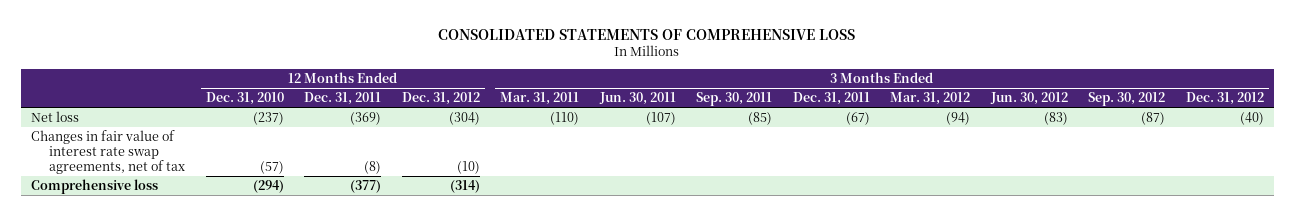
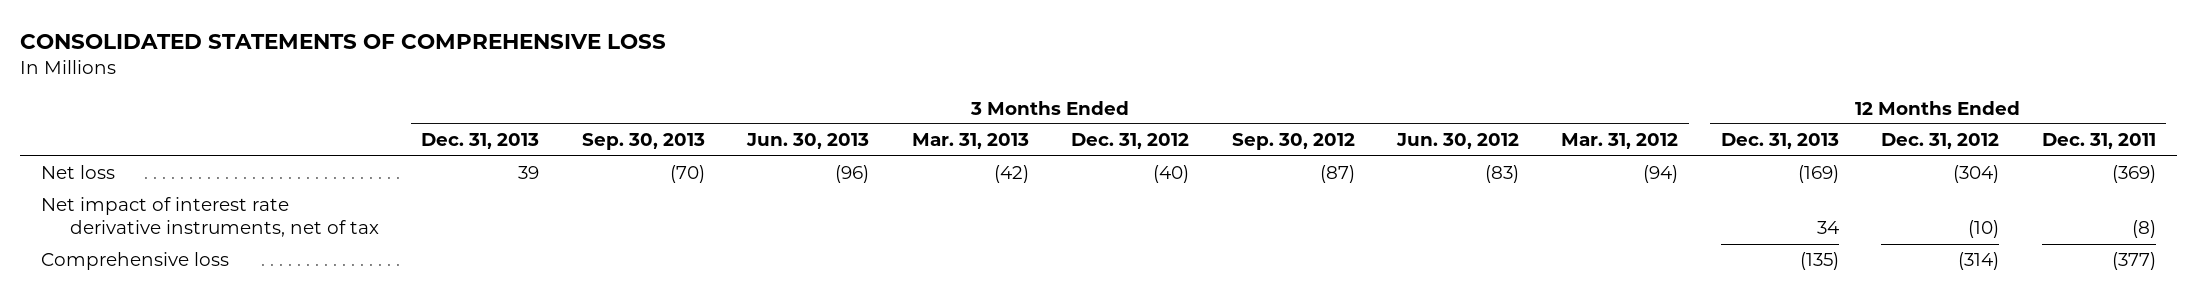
- | 12 Months Ended Dec. 31, 2010 | 12 Months Ended Dec. 31, 2011 | 12 Months Ended Dec. 31, 2012 | 3 Months Ended Mar. 31, 2011 | 3 Months Ended Jun. 30, 2011 | 3 Months Ended Sep. 30, 2011 | 3 Months Ended Dec. 31, 2011 | 3 Months Ended Mar. 31, 2012 | 3 Months Ended Jun. 30, 2012 | 3 Months Ended Sep. 30, 2012 | 3 Months Ended Dec. 31, 2012
+ | 3 Months Ended Dec. 31, 2013 | 3 Months Ended Sep. 30, 2013 | 3 Months Ended Jun. 30, 2013 | 3 Months Ended Mar. 31, 2013 | 3 Months Ended Dec. 31, 2012 | 3 Months Ended Sep. 30, 2012 | 3 Months Ended Jun. 30, 2012 | 3 Months Ended Mar. 31, 2012 | 12 Months Ended Dec. 31, 2013 | 12 Months Ended Dec. 31, 2012 | 12 Months Ended Dec. 31, 2011
- Changes in fair value of interest rate swap agreements, net of tax | (57) | (8) | (10) | | | | | | | |
+ Net impact of interest rate derivative instruments, net of tax | | | | | | | | | 34 | (10) | (8)

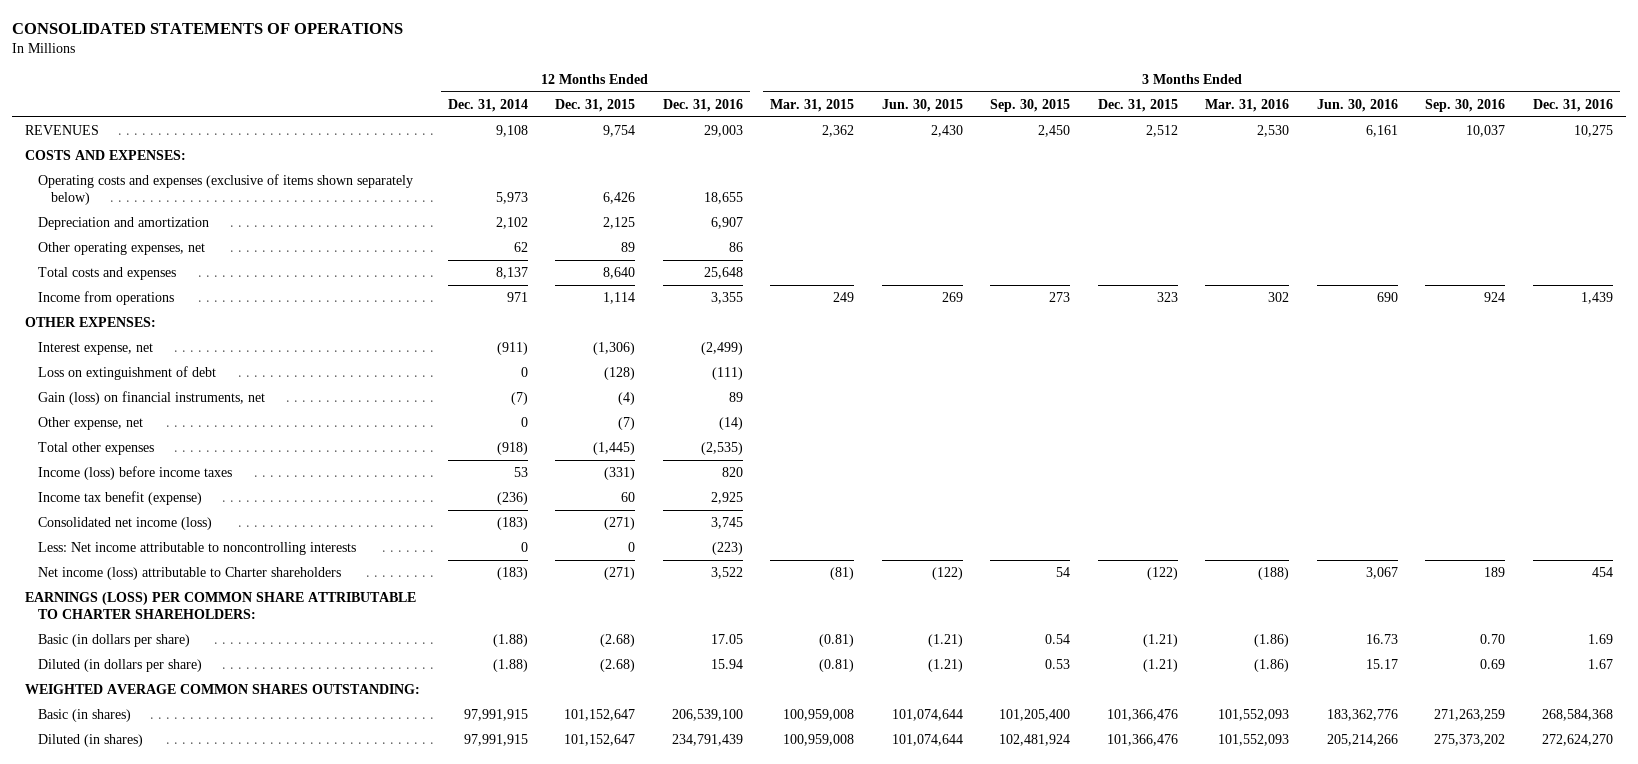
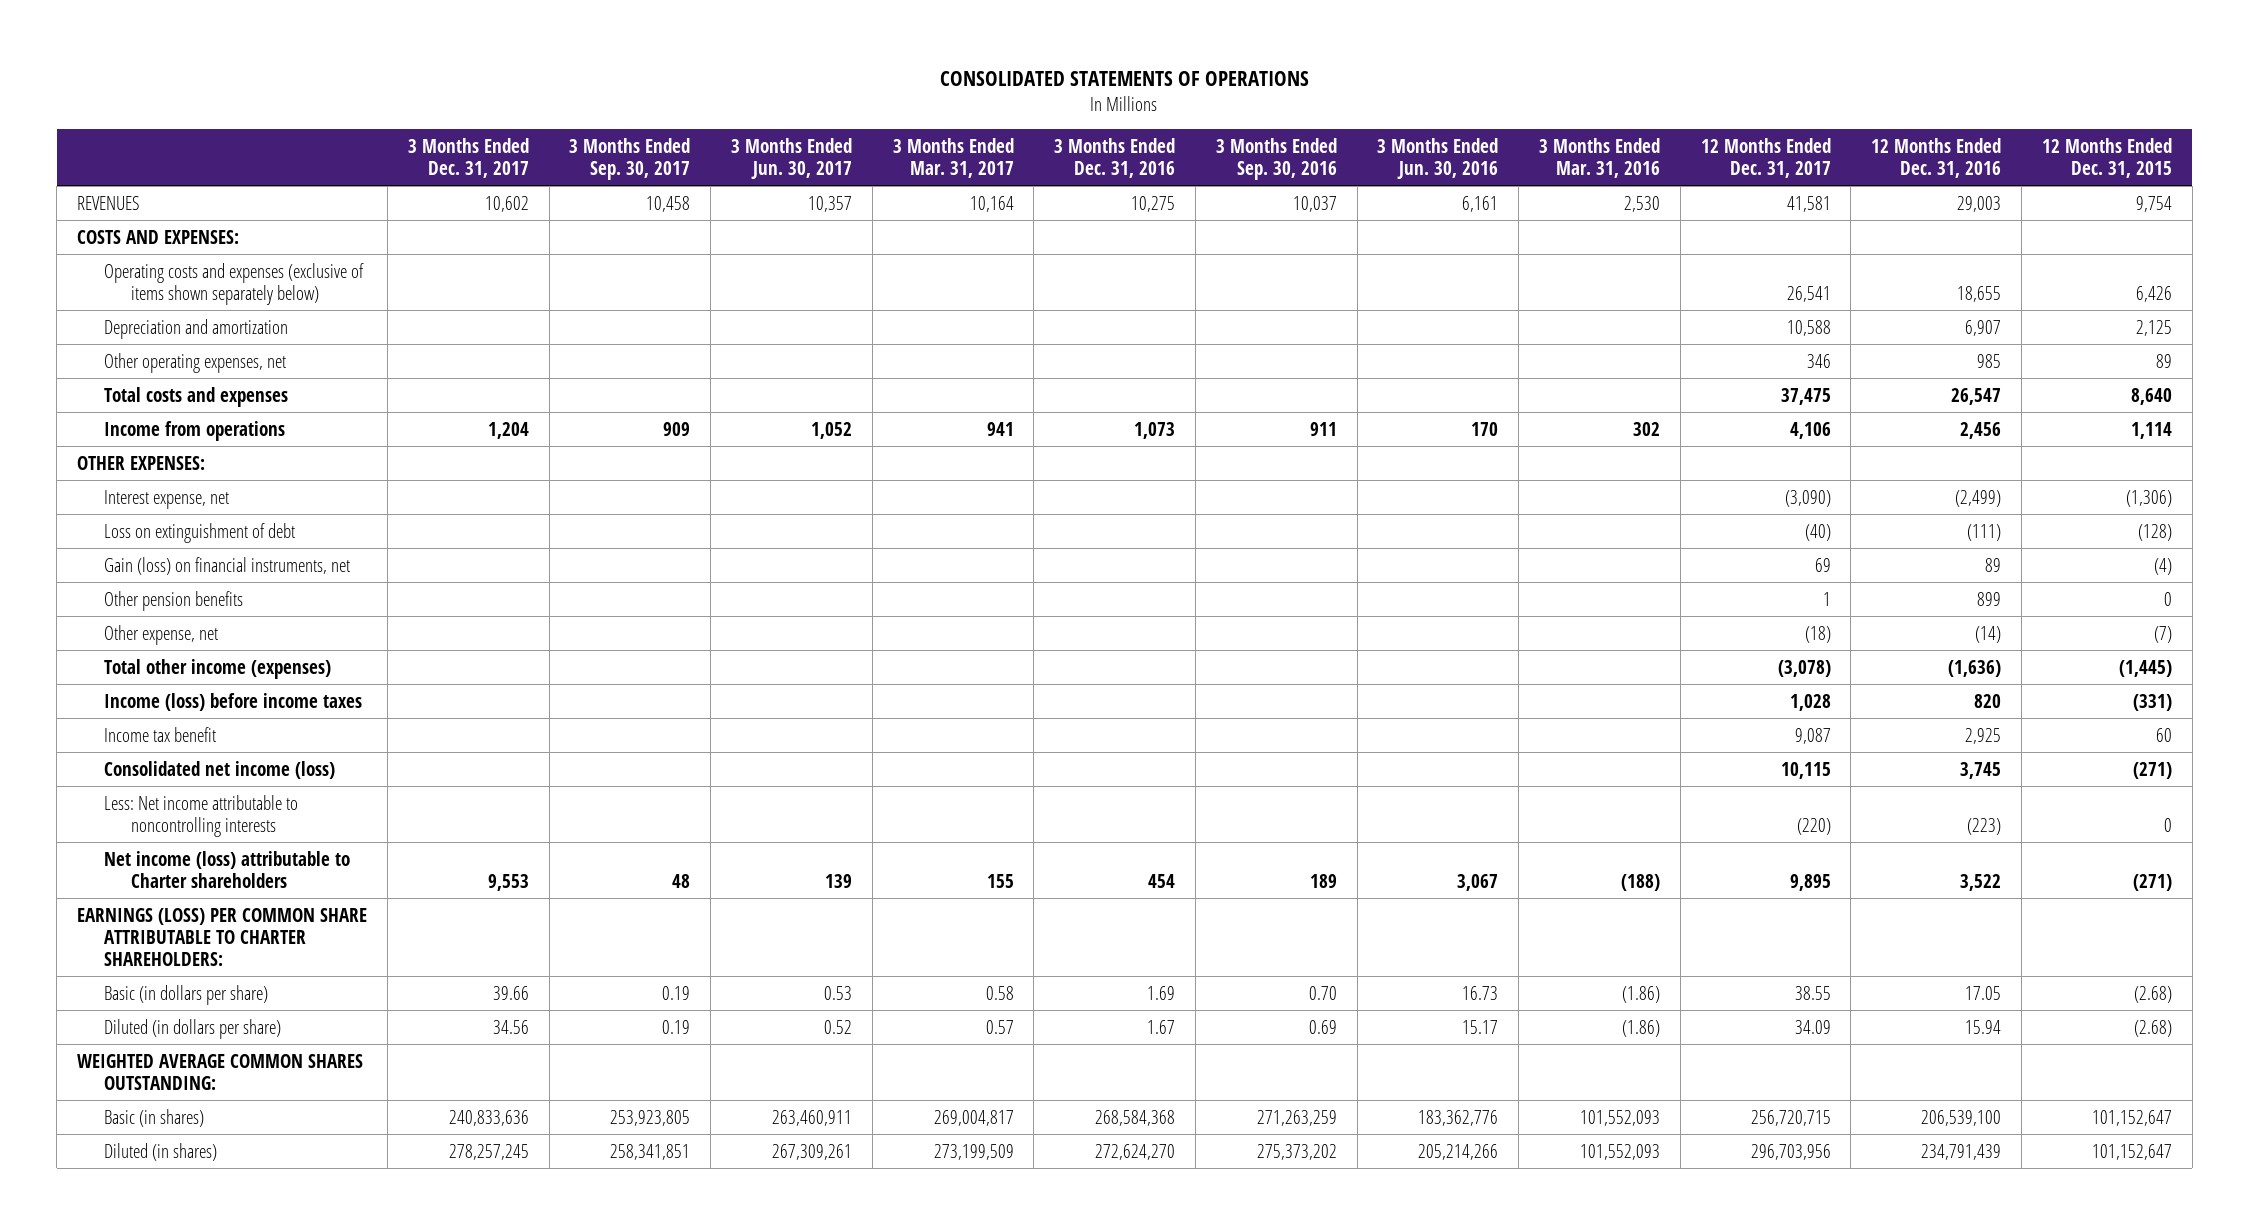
- | 12 Months Ended Dec. 31, 2014 | 12 Months Ended Dec. 31, 2015 | 12 Months Ended Dec. 31, 2016 | 3 Months Ended Mar. 31, 2015 | 3 Months Ended Jun. 30, 2015 | 3 Months Ended Sep. 30, 2015 | 3 Months Ended Dec. 31, 2015 | 3 Months Ended Mar. 31, 2016 | 3 Months Ended Jun. 30, 2016 | 3 Months Ended Sep. 30, 2016 | 3 Months Ended Dec. 31, 2016
+ | 3 Months Ended Dec. 31, 2017 | 3 Months Ended Sep. 30, 2017 | 3 Months Ended Jun. 30, 2017 | 3 Months Ended Mar. 31, 2017 | 3 Months Ended Dec. 31, 2016 | 3 Months Ended Sep. 30, 2016 | 3 Months Ended Jun. 30, 2016 | 3 Months Ended Mar. 31, 2016 | 12 Months Ended Dec. 31, 2017 | 12 Months Ended Dec. 31, 2016 | 12 Months Ended Dec. 31, 2015
- Other operating expenses, net | 62 | 89 | 86 | | | | | | | |
- Total costs and expenses | 8,137 | 8,640 | 25,648 | | | | | | | |
- Income from operations | 971 | 1,114 | 3,355 | 249 | 269 | 273 | 323 | 302 | 690 | 924 | 1,439
+ Other operating expenses, net | | | | | | | | | 346 | 985 | 89
+ Total costs and expenses | | | | | | | | | 37,475 | 26,547 | 8,640
+ Income from operations | 1,204 | 909 | 1,052 | 941 | 1,073 | 911 | 170 | 302 | 4,106 | 2,456 | 1,114
+ Other pension benefits | | | | | | | | | 1 | 899 | 0
- Total other expenses | (918) | (1,445) | (2,535) | | | | | | | |
+ Total other income (expenses) | | | | | | | | | (3,078) | (1,636) | (1,445)
- Income tax benefit (expense) | (236) | 60 | 2,925 | | | | | | | |
+ Income tax benefit | | | | | | | | | 9,087 | 2,925 | 60

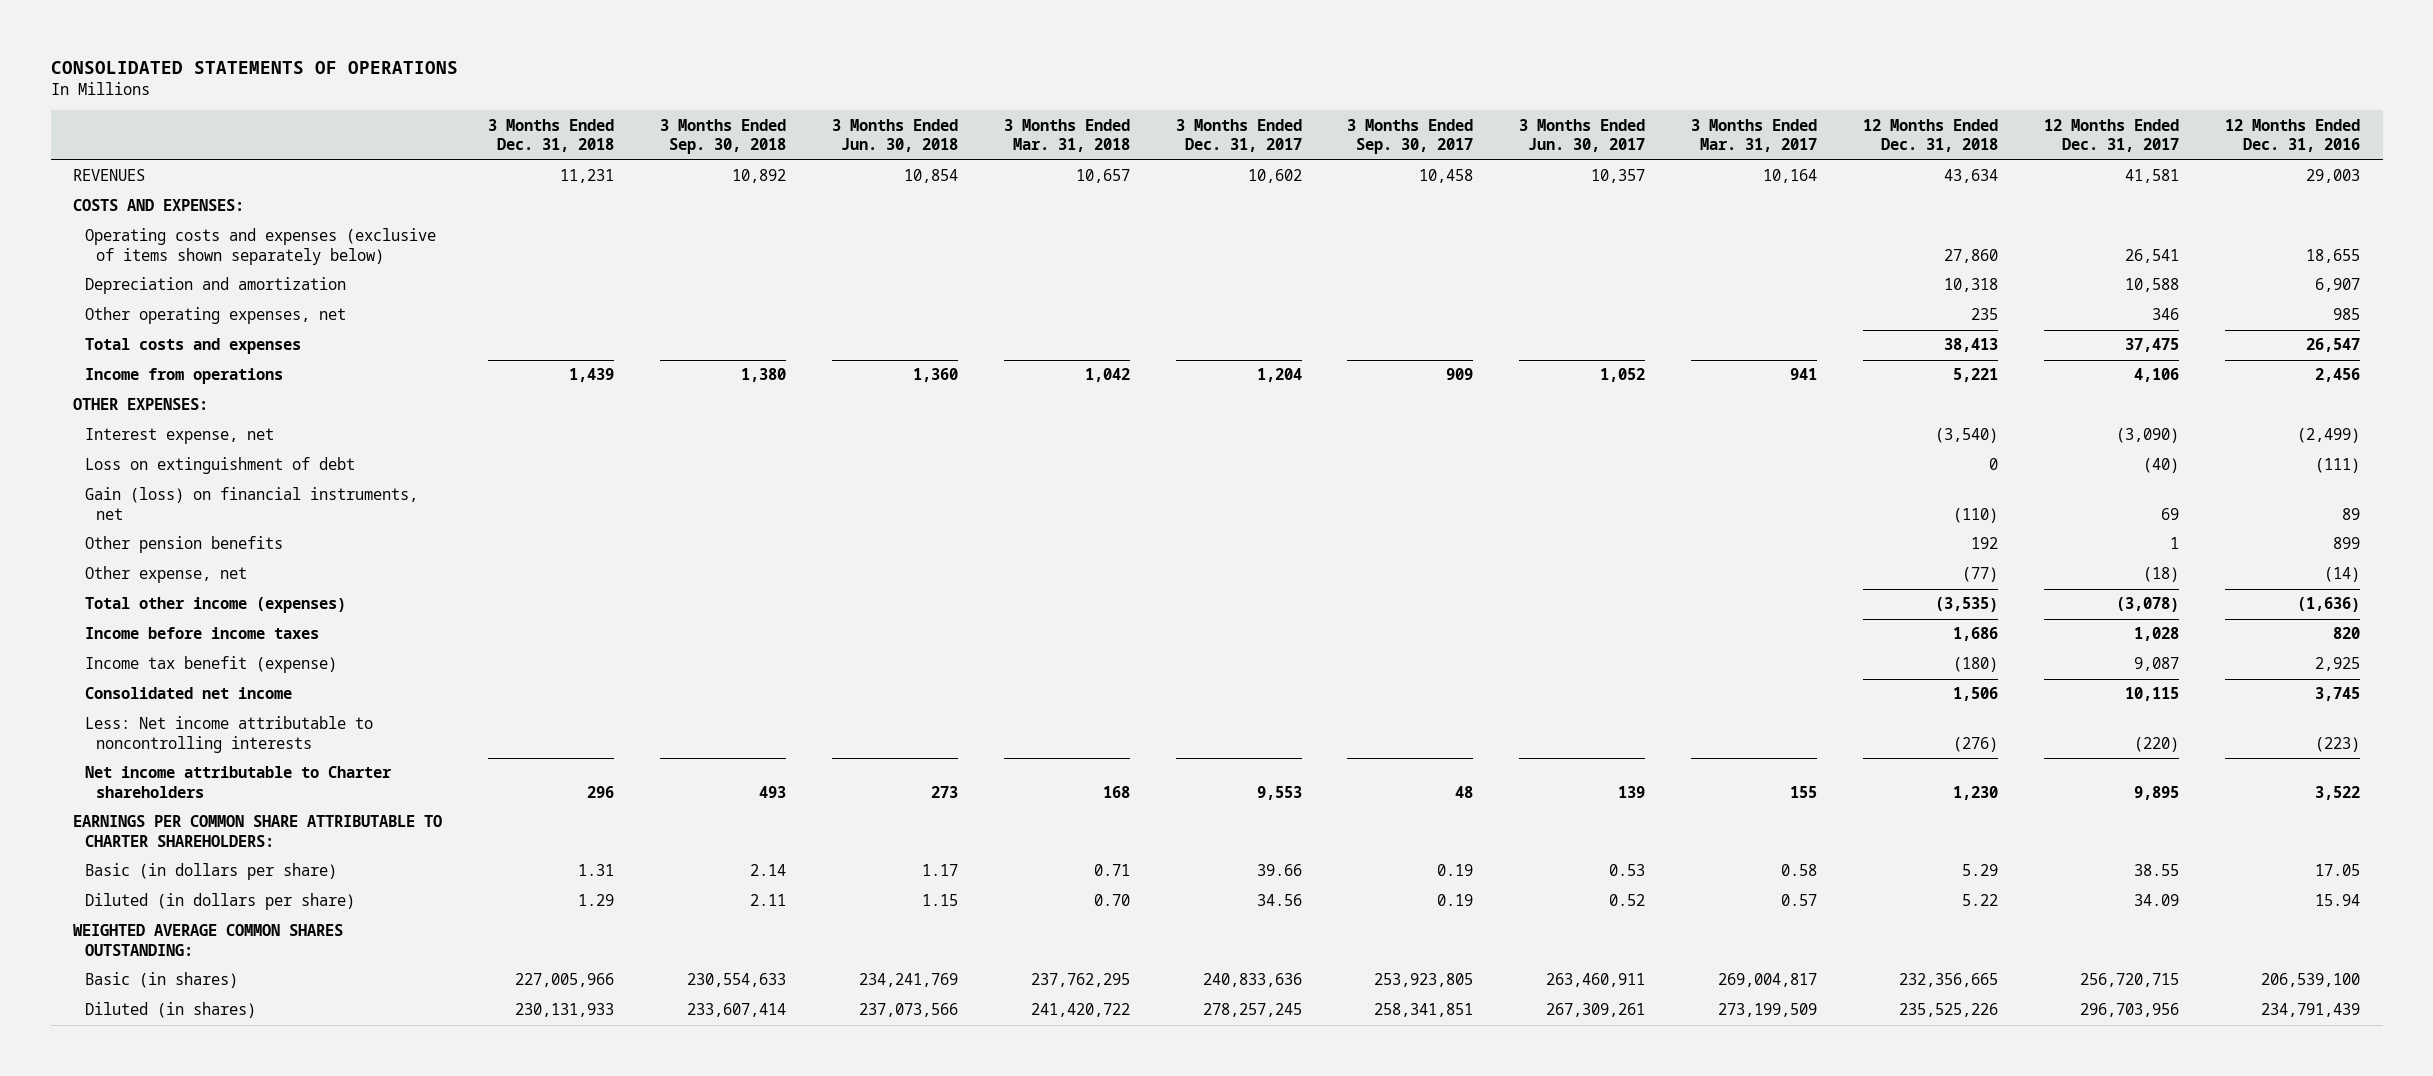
- | 3 Months Ended Dec. 31, 2017 | 3 Months Ended Sep. 30, 2017 | 3 Months Ended Jun. 30, 2017 | 3 Months Ended Mar. 31, 2017 | 3 Months Ended Dec. 31, 2016 | 3 Months Ended Sep. 30, 2016 | 3 Months Ended Jun. 30, 2016 | 3 Months Ended Mar. 31, 2016 | 12 Months Ended Dec. 31, 2017 | 12 Months Ended Dec. 31, 2016 | 12 Months Ended Dec. 31, 2015
+ | 3 Months Ended Dec. 31, 2018 | 3 Months Ended Sep. 30, 2018 | 3 Months Ended Jun. 30, 2018 | 3 Months Ended Mar. 31, 2018 | 3 Months Ended Dec. 31, 2017 | 3 Months Ended Sep. 30, 2017 | 3 Months Ended Jun. 30, 2017 | 3 Months Ended Mar. 31, 2017 | 12 Months Ended Dec. 31, 2018 | 12 Months Ended Dec. 31, 2017 | 12 Months Ended Dec. 31, 2016
- Income (loss) before income taxes | | | | | | | | | 1,028 | 820 | (331)
- Income tax benefit | | | | | | | | | 9,087 | 2,925 | 60
- Consolidated net income (loss) | | | | | | | | | 10,115 | 3,745 | (271)
+ Income before income taxes | | | | | | | | | 1,686 | 1,028 | 820
+ Income tax benefit (expense) | | | | | | | | | (180) | 9,087 | 2,925
+ Consolidated net income | | | | | | | | | 1,506 | 10,115 | 3,745
- Net income (loss) attributable to Charter shareholders | 9,553 | 48 | 139 | 155 | 454 | 189 | 3,067 | (188) | 9,895 | 3,522 | (271)
- EARNINGS (LOSS) PER COMMON SHARE ATTRIBUTABLE TO CHARTER SHAREHOLDERS:
+ Net income attributable to Charter shareholders | 296 | 493 | 273 | 168 | 9,553 | 48 | 139 | 155 | 1,230 | 9,895 | 3,522
+ EARNINGS PER COMMON SHARE ATTRIBUTABLE TO CHARTER SHAREHOLDERS:

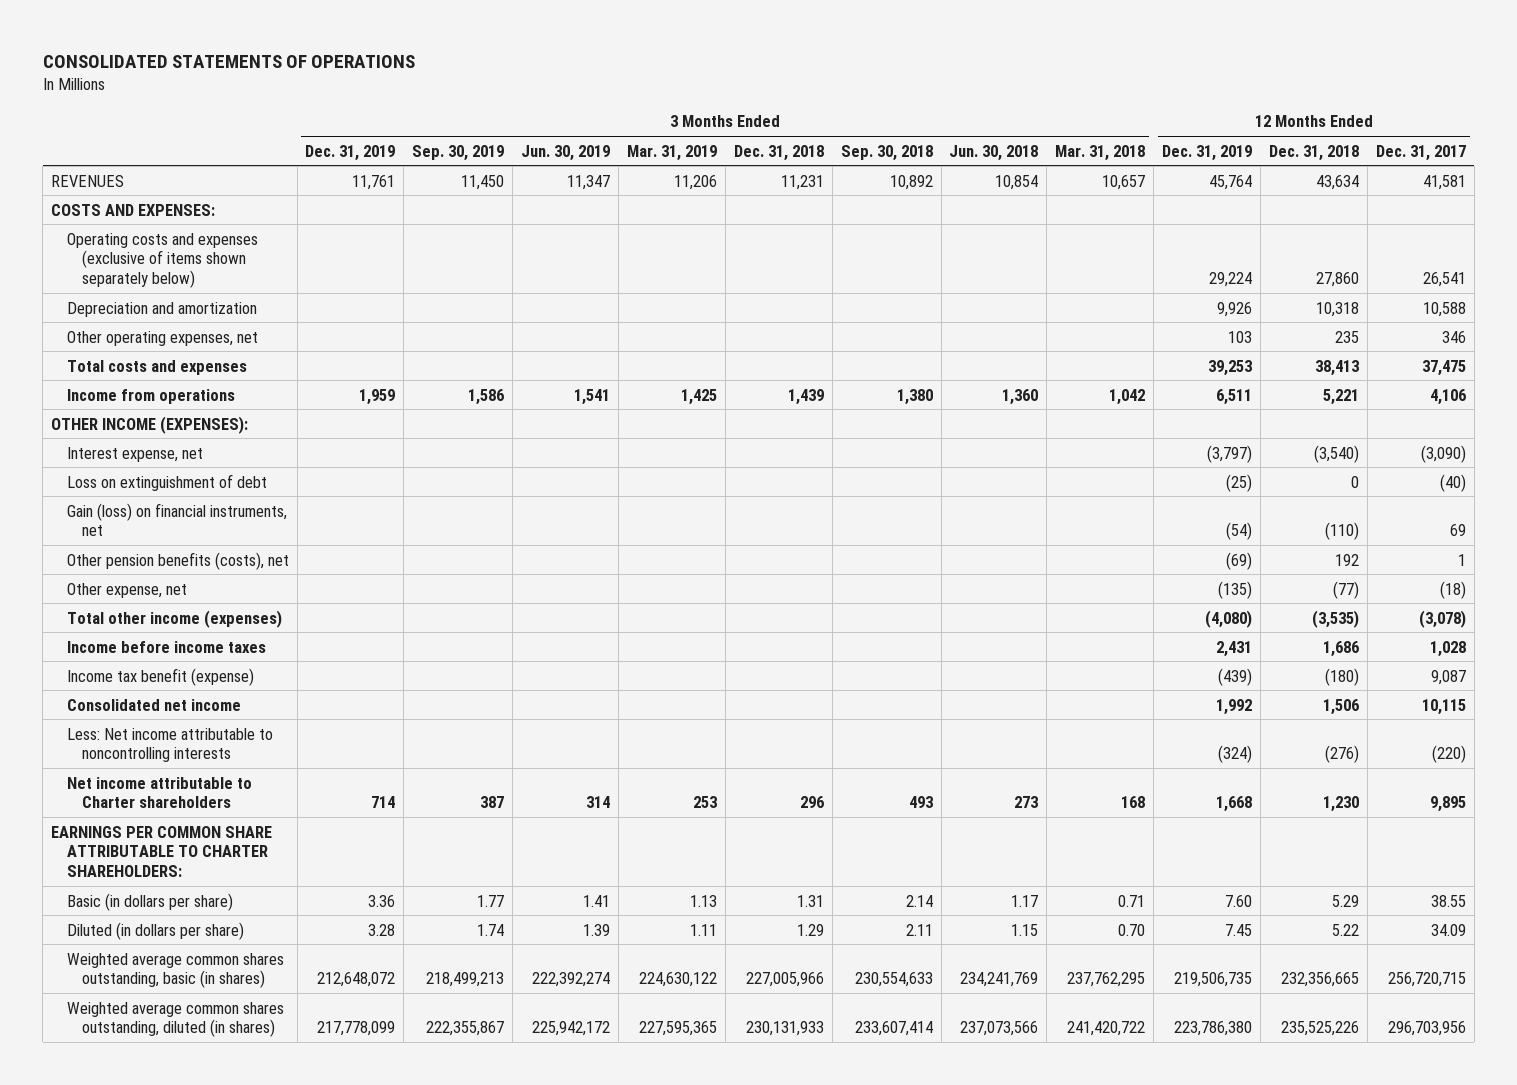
- | 3 Months Ended Dec. 31, 2018 | 3 Months Ended Sep. 30, 2018 | 3 Months Ended Jun. 30, 2018 | 3 Months Ended Mar. 31, 2018 | 3 Months Ended Dec. 31, 2017 | 3 Months Ended Sep. 30, 2017 | 3 Months Ended Jun. 30, 2017 | 3 Months Ended Mar. 31, 2017 | 12 Months Ended Dec. 31, 2018 | 12 Months Ended Dec. 31, 2017 | 12 Months Ended Dec. 31, 2016
+ | 3 Months Ended Dec. 31, 2019 | 3 Months Ended Sep. 30, 2019 | 3 Months Ended Jun. 30, 2019 | 3 Months Ended Mar. 31, 2019 | 3 Months Ended Dec. 31, 2018 | 3 Months Ended Sep. 30, 2018 | 3 Months Ended Jun. 30, 2018 | 3 Months Ended Mar. 31, 2018 | 12 Months Ended Dec. 31, 2019 | 12 Months Ended Dec. 31, 2018 | 12 Months Ended Dec. 31, 2017
- OTHER EXPENSES:
+ OTHER INCOME (EXPENSES):
- Other pension benefits | | | | | | | | | 192 | 1 | 899
+ Other pension benefits (costs), net | | | | | | | | | (69) | 192 | 1
- WEIGHTED AVERAGE COMMON SHARES OUTSTANDING:
- Basic (in shares) | 227,005,966 | 230,554,633 | 234,241,769 | 237,762,295 | 240,833,636 | 253,923,805 | 263,460,911 | 269,004,817 | 232,356,665 | 256,720,715 | 206,539,100
- Diluted (in shares) | 230,131,933 | 233,607,414 | 237,073,566 | 241,420,722 | 278,257,245 | 258,341,851 | 267,309,261 | 273,199,509 | 235,525,226 | 296,703,956 | 234,791,439
+ Weighted average common shares outstanding, basic (in shares) | 212,648,072 | 218,499,213 | 222,392,274 | 224,630,122 | 227,005,966 | 230,554,633 | 234,241,769 | 237,762,295 | 219,506,735 | 232,356,665 | 256,720,715
+ Weighted average common shares outstanding, diluted (in shares) | 217,778,099 | 222,355,867 | 225,942,172 | 227,595,365 | 230,131,933 | 233,607,414 | 237,073,566 | 241,420,722 | 223,786,380 | 235,525,226 | 296,703,956

